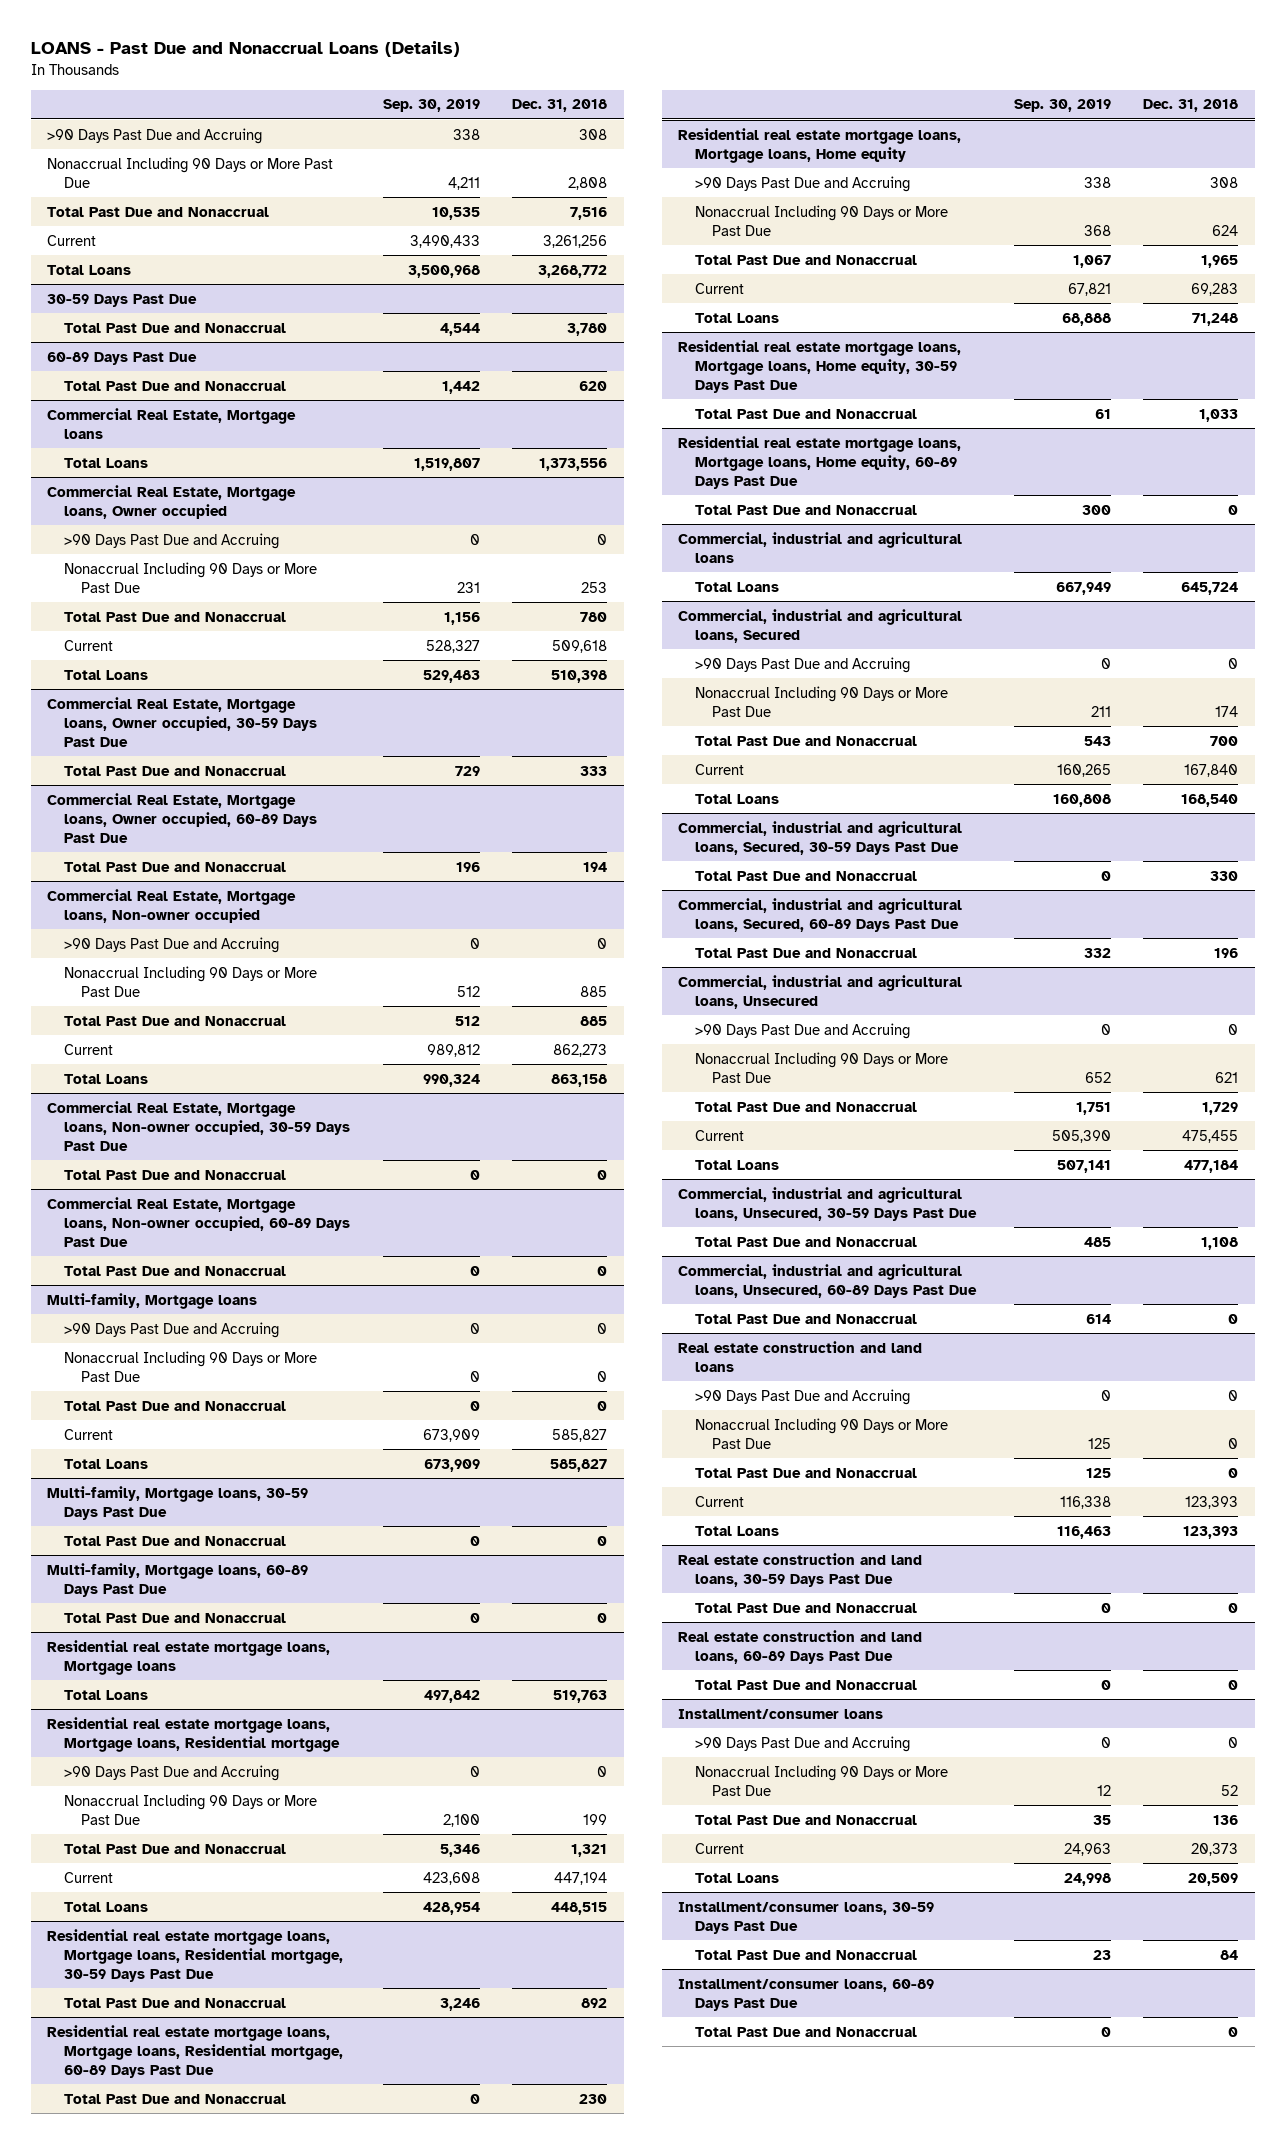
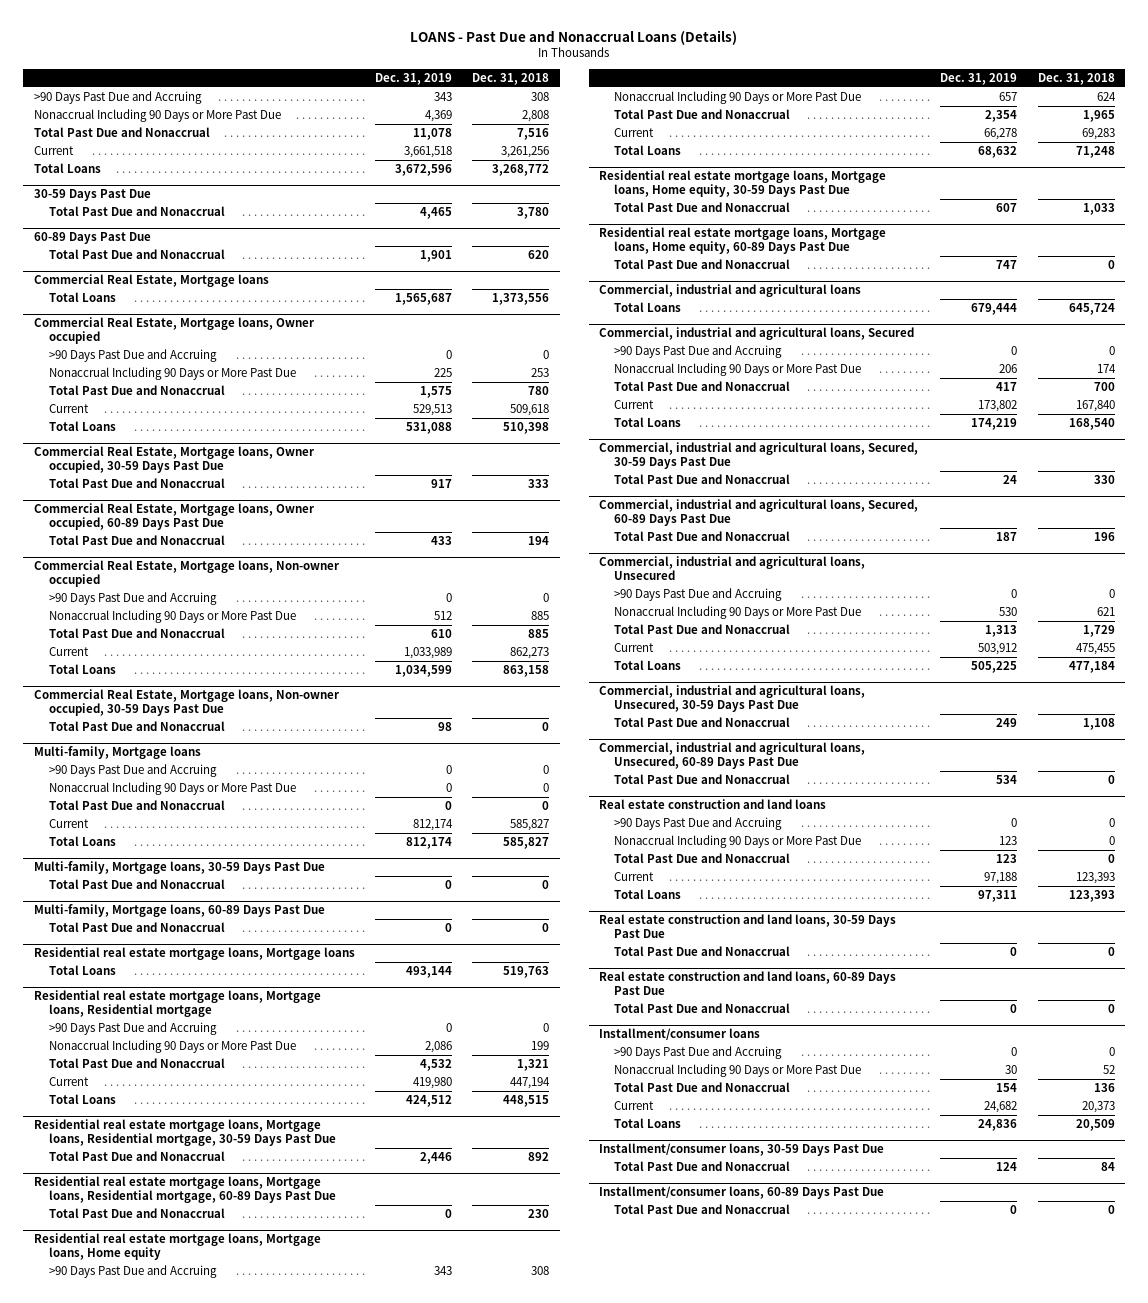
- | Sep. 30, 2019 | Dec. 31, 2018
+ | Dec. 31, 2019 | Dec. 31, 2018
- Commercial Real Estate, Mortgage loans, Non-owner occupied, 60-89 Days Past Due
- Total Past Due and Nonaccrual | 0 | 0

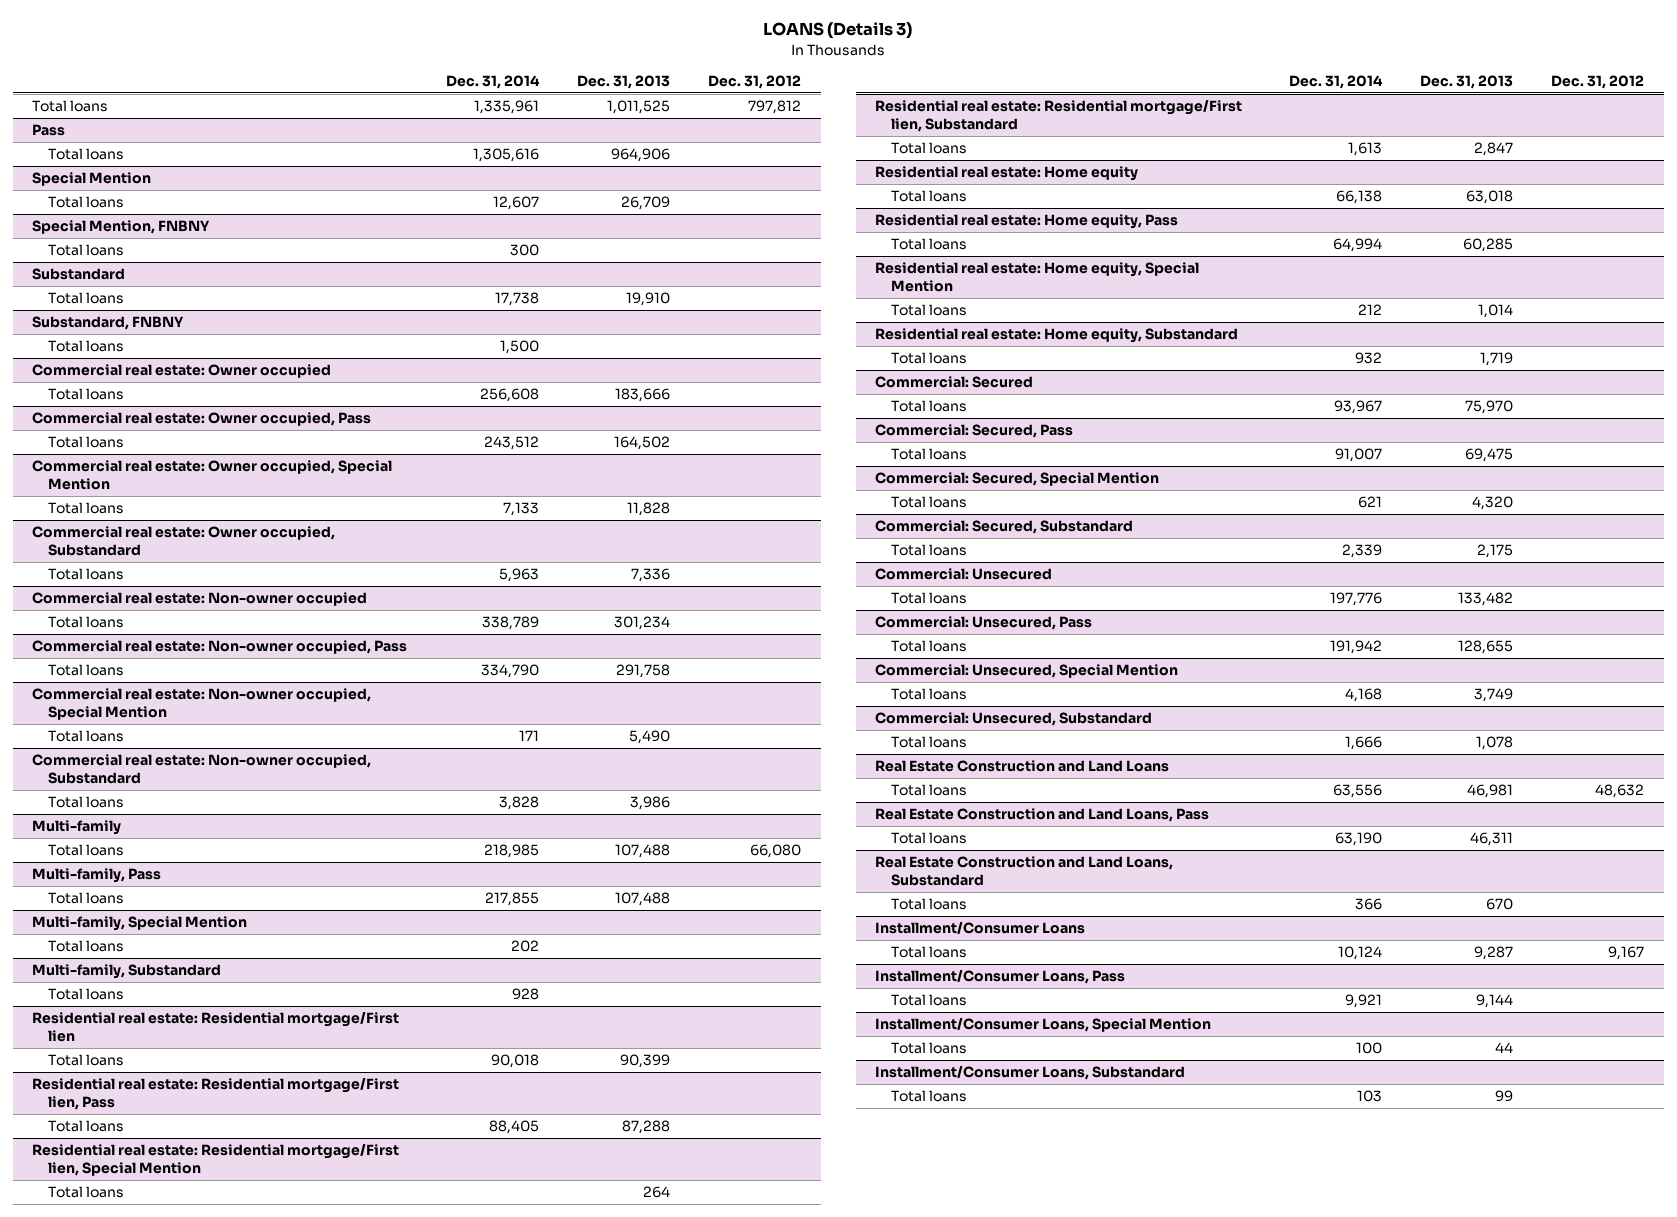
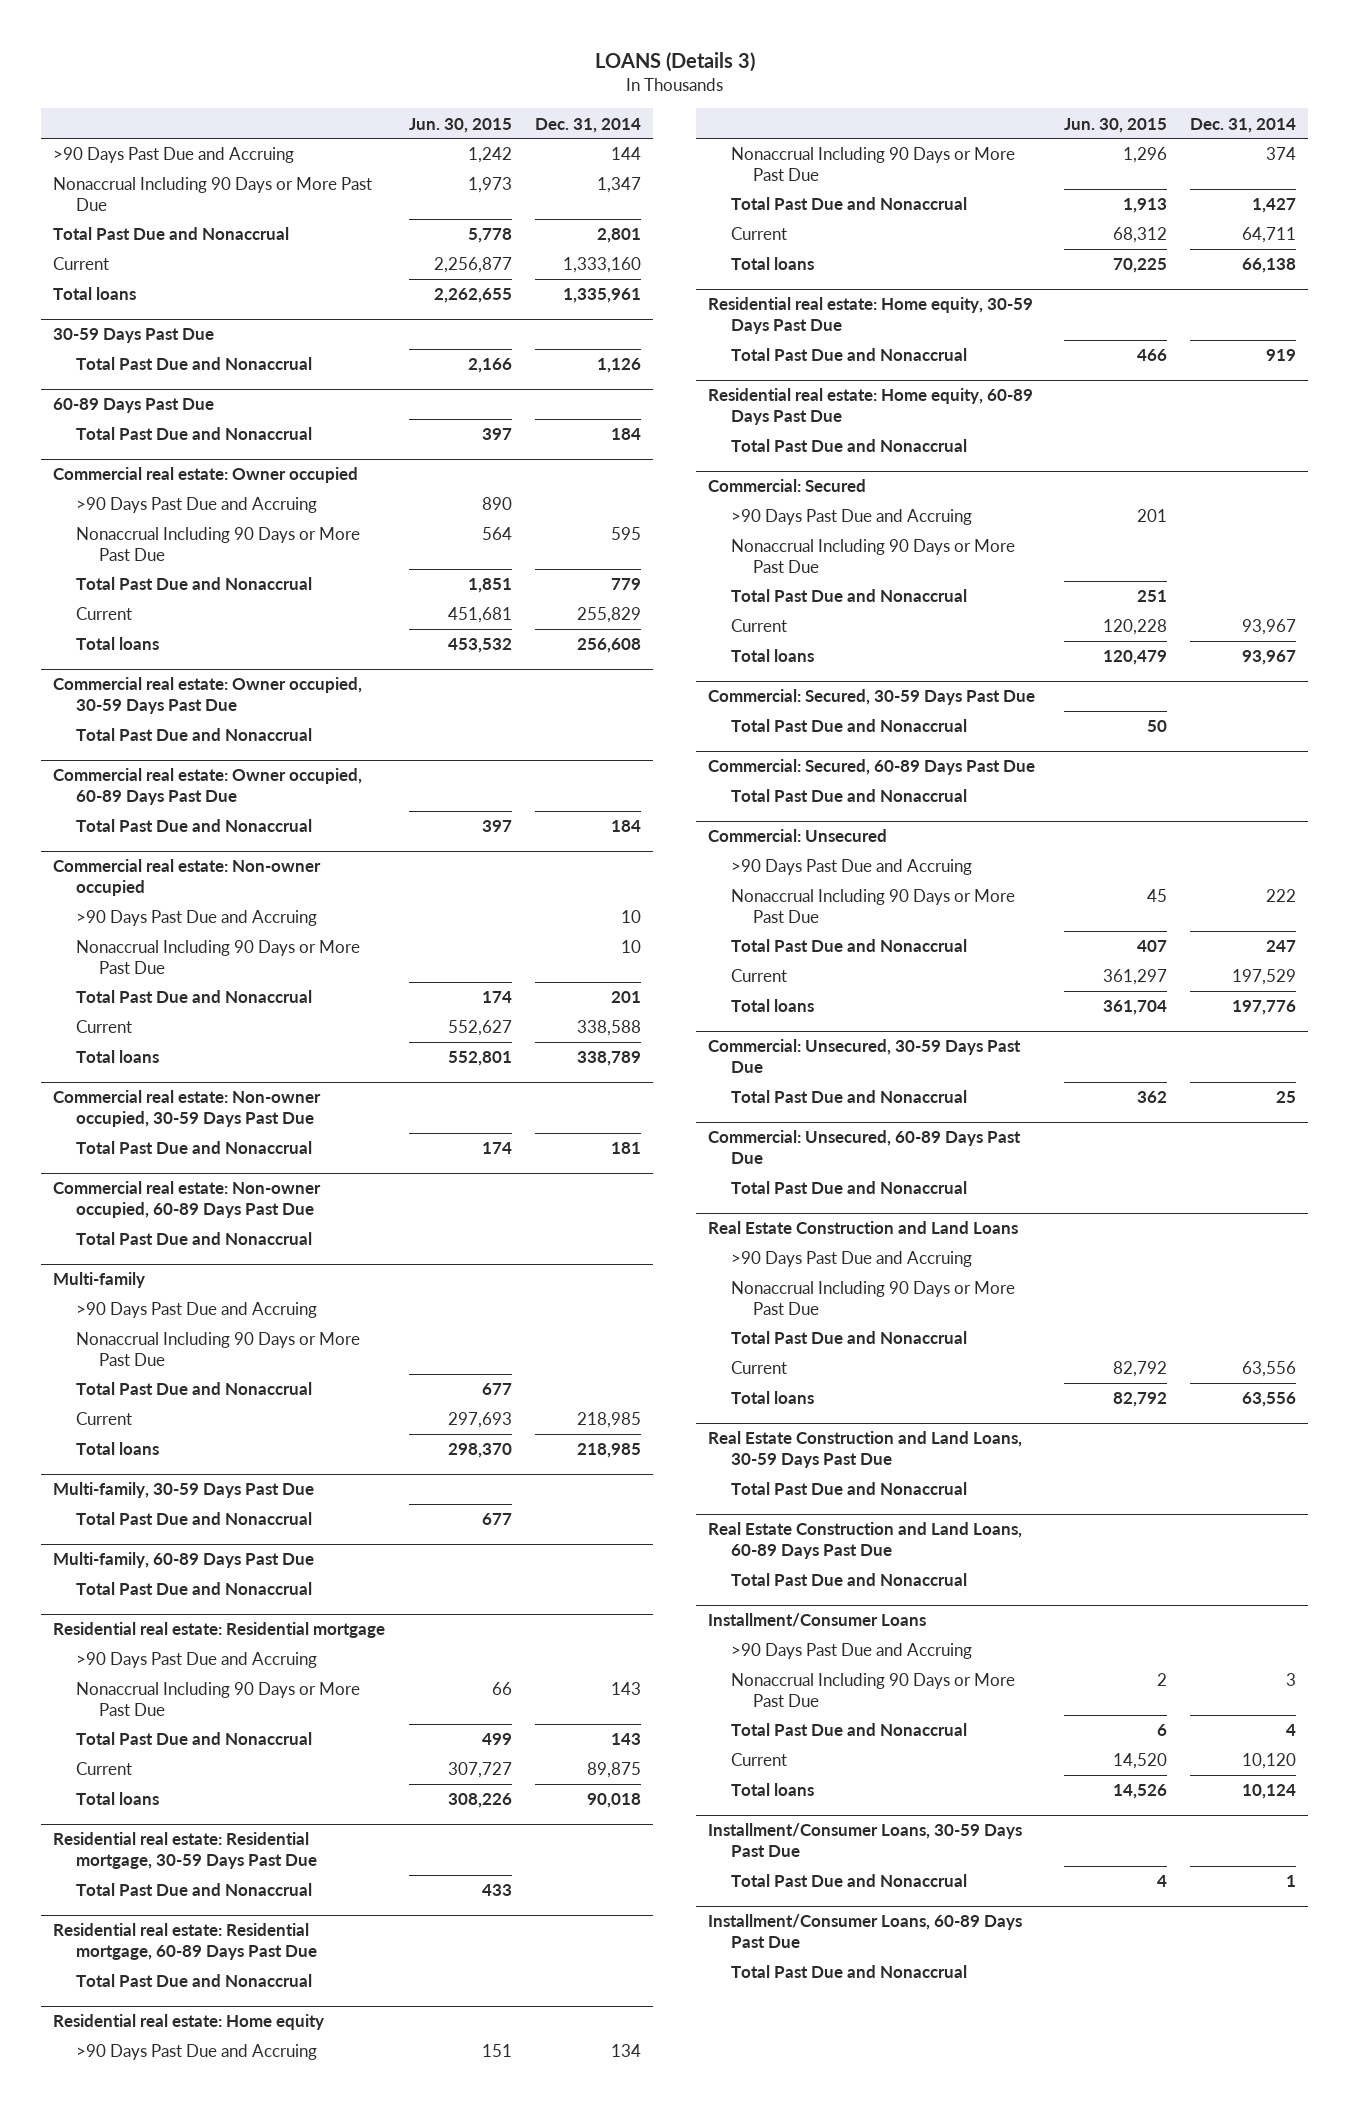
- | Dec. 31, 2014 | Dec. 31, 2013 | Dec. 31, 2012
+ | Jun. 30, 2015 | Dec. 31, 2014
+ >90 Days Past Due and Accruing | 1,242 | 144
+ Nonaccrual Including 90 Days or More Past Due | 1,973 | 1,347
+ Total Past Due and Nonaccrual | 5,778 | 2,801
+ Current | 2,256,877 | 1,333,160
- Pass
- Total loans | 1,305,616 | 964,906 |
- Special Mention
- Total loans | 12,607 | 26,709 |
- Special Mention, FNBNY
- Total loans | 300 | |
- Substandard
- Total loans | 17,738 | 19,910 |
- Substandard, FNBNY
- Total loans | 1,500 | |
+ 30-59 Days Past Due
+ Total Past Due and Nonaccrual | 2,166 | 1,126
+ 60-89 Days Past Due
+ Total Past Due and Nonaccrual | 397 | 184
@ Commercial real estate: Owner occupied
+ >90 Days Past Due and Accruing | 890 |
+ Nonaccrual Including 90 Days or More Past Due | 564 | 595
+ Total Past Due and Nonaccrual | 1,851 | 779
+ Current | 451,681 | 255,829
- Commercial real estate: Owner occupied, Pass
- Total loans | 243,512 | 164,502 |
- Commercial real estate: Owner occupied, Special Mention
- Total loans | 7,133 | 11,828 |
- Commercial real estate: Owner occupied, Substandard
- Total loans | 5,963 | 7,336 |
+ Commercial real estate: Owner occupied, 30-59 Days Past Due
+ Total Past Due and Nonaccrual
+ Commercial real estate: Owner occupied, 60-89 Days Past Due
+ Total Past Due and Nonaccrual | 397 | 184
@ Commercial real estate: Non-owner occupied
+ >90 Days Past Due and Accruing | | 10
+ Nonaccrual Including 90 Days or More Past Due | | 10
+ Total Past Due and Nonaccrual | 174 | 201
+ Current | 552,627 | 338,588
- Commercial real estate: Non-owner occupied, Pass
- Total loans | 334,790 | 291,758 |
- Commercial real estate: Non-owner occupied, Special Mention
- Total loans | 171 | 5,490 |
- Commercial real estate: Non-owner occupied, Substandard
- Total loans | 3,828 | 3,986 |
+ Commercial real estate: Non-owner occupied, 30-59 Days Past Due
+ Total Past Due and Nonaccrual | 174 | 181
+ Commercial real estate: Non-owner occupied, 60-89 Days Past Due
+ Total Past Due and Nonaccrual
@ Multi-family
+ >90 Days Past Due and Accruing
+ Nonaccrual Including 90 Days or More Past Due
+ Total Past Due and Nonaccrual | 677 |
+ Current | 297,693 | 218,985
- Multi-family, Pass
- Total loans | 217,855 | 107,488 |
- Multi-family, Special Mention
- Total loans | 202 | |
- Multi-family, Substandard
- Total loans | 928 | |
- Residential real estate: Residential mortgage/First lien
+ Multi-family, 30-59 Days Past Due
+ Total Past Due and Nonaccrual | 677 |
+ Multi-family, 60-89 Days Past Due
+ Total Past Due and Nonaccrual
+ Residential real estate: Residential mortgage
+ >90 Days Past Due and Accruing
+ Nonaccrual Including 90 Days or More Past Due | 66 | 143
+ Total Past Due and Nonaccrual | 499 | 143
+ Current | 307,727 | 89,875
- Residential real estate: Residential mortgage/First lien, Pass
- Total loans | 88,405 | 87,288 |
- Residential real estate: Residential mortgage/First lien, Special Mention
- Total loans | | 264 |
- Residential real estate: Residential mortgage/First lien, Substandard
- Total loans | 1,613 | 2,847 |
+ Residential real estate: Residential mortgage, 30-59 Days Past Due
+ Total Past Due and Nonaccrual | 433 |
+ Residential real estate: Residential mortgage, 60-89 Days Past Due
+ Total Past Due and Nonaccrual
@ Residential real estate: Home equity
+ >90 Days Past Due and Accruing | 151 | 134
+ Nonaccrual Including 90 Days or More Past Due | 1,296 | 374
+ Total Past Due and Nonaccrual | 1,913 | 1,427
+ Current | 68,312 | 64,711
- Residential real estate: Home equity, Pass
- Total loans | 64,994 | 60,285 |
- Residential real estate: Home equity, Special Mention
- Total loans | 212 | 1,014 |
- Residential real estate: Home equity, Substandard
- Total loans | 932 | 1,719 |
+ Residential real estate: Home equity, 30-59 Days Past Due
+ Total Past Due and Nonaccrual | 466 | 919
+ Residential real estate: Home equity, 60-89 Days Past Due
+ Total Past Due and Nonaccrual
@ Commercial: Secured
+ >90 Days Past Due and Accruing | 201 |
+ Nonaccrual Including 90 Days or More Past Due
+ Total Past Due and Nonaccrual | 251 |
+ Current | 120,228 | 93,967
- Commercial: Secured, Pass
- Total loans | 91,007 | 69,475 |
- Commercial: Secured, Special Mention
- Total loans | 621 | 4,320 |
- Commercial: Secured, Substandard
- Total loans | 2,339 | 2,175 |
+ Commercial: Secured, 30-59 Days Past Due
+ Total Past Due and Nonaccrual | 50 |
+ Commercial: Secured, 60-89 Days Past Due
+ Total Past Due and Nonaccrual
@ Commercial: Unsecured
+ >90 Days Past Due and Accruing
+ Nonaccrual Including 90 Days or More Past Due | 45 | 222
+ Total Past Due and Nonaccrual | 407 | 247
+ Current | 361,297 | 197,529
- Commercial: Unsecured, Pass
- Total loans | 191,942 | 128,655 |
- Commercial: Unsecured, Special Mention
- Total loans | 4,168 | 3,749 |
- Commercial: Unsecured, Substandard
- Total loans | 1,666 | 1,078 |
+ Commercial: Unsecured, 30-59 Days Past Due
+ Total Past Due and Nonaccrual | 362 | 25
+ Commercial: Unsecured, 60-89 Days Past Due
+ Total Past Due and Nonaccrual
@ Real Estate Construction and Land Loans
+ >90 Days Past Due and Accruing
+ Nonaccrual Including 90 Days or More Past Due
+ Total Past Due and Nonaccrual
+ Current | 82,792 | 63,556
- Real Estate Construction and Land Loans, Pass
- Total loans | 63,190 | 46,311 |
- Real Estate Construction and Land Loans, Substandard
- Total loans | 366 | 670 |
+ Real Estate Construction and Land Loans, 30-59 Days Past Due
+ Total Past Due and Nonaccrual
+ Real Estate Construction and Land Loans, 60-89 Days Past Due
+ Total Past Due and Nonaccrual
@ Installment/Consumer Loans
+ >90 Days Past Due and Accruing
+ Nonaccrual Including 90 Days or More Past Due | 2 | 3
+ Total Past Due and Nonaccrual | 6 | 4
+ Current | 14,520 | 10,120
- Installment/Consumer Loans, Pass
- Total loans | 9,921 | 9,144 |
- Installment/Consumer Loans, Special Mention
- Total loans | 100 | 44 |
- Installment/Consumer Loans, Substandard
- Total loans | 103 | 99 |
+ Installment/Consumer Loans, 30-59 Days Past Due
+ Total Past Due and Nonaccrual | 4 | 1
+ Installment/Consumer Loans, 60-89 Days Past Due
+ Total Past Due and Nonaccrual

